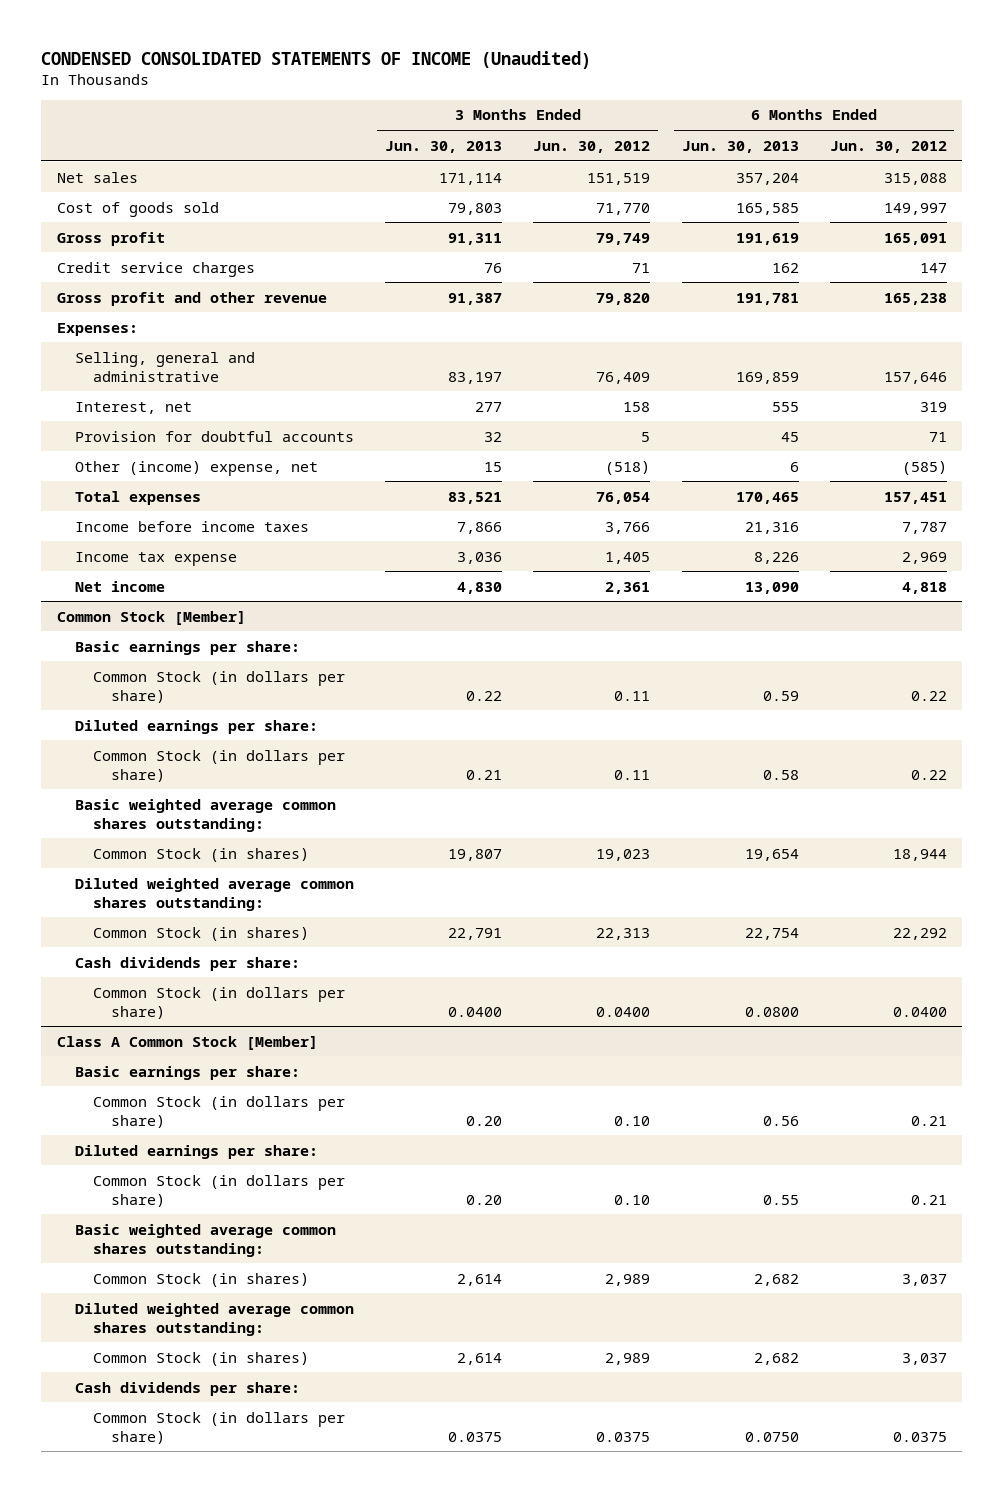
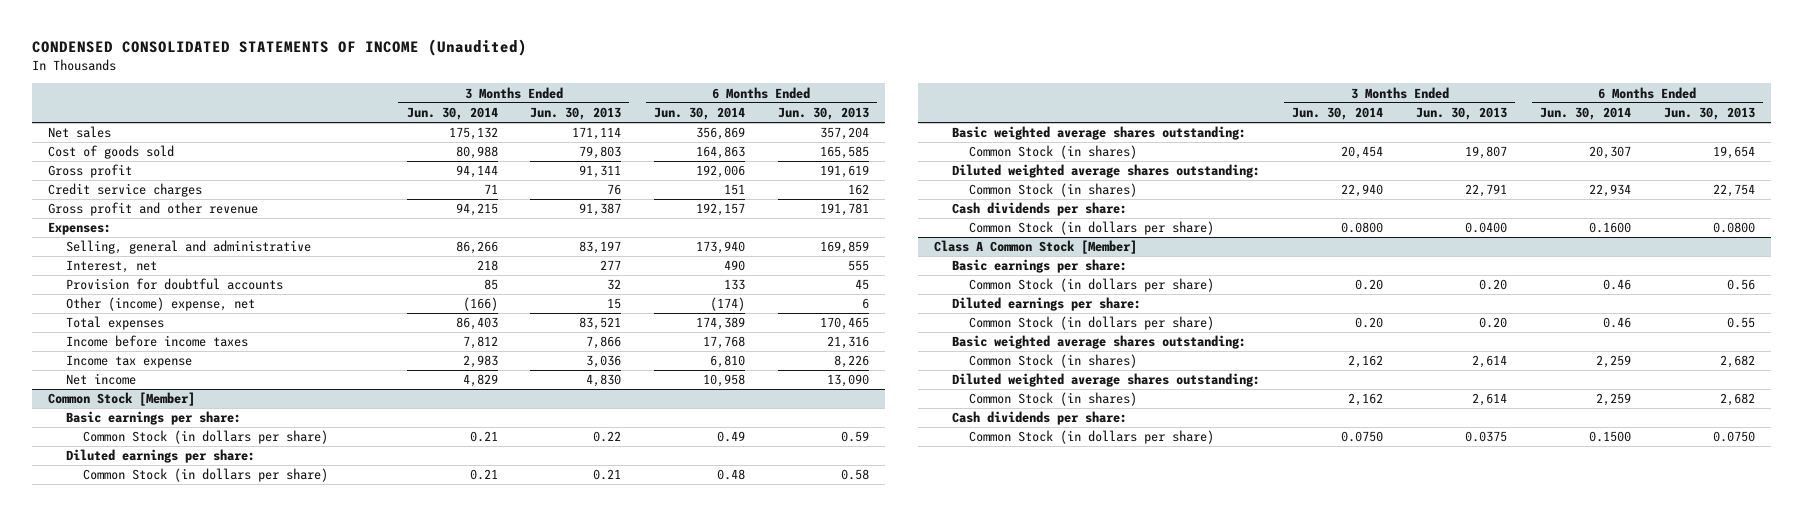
- | 3 Months Ended Jun. 30, 2013 | 3 Months Ended Jun. 30, 2012 | 6 Months Ended Jun. 30, 2013 | 6 Months Ended Jun. 30, 2012
+ | 3 Months Ended Jun. 30, 2014 | 3 Months Ended Jun. 30, 2013 | 6 Months Ended Jun. 30, 2014 | 6 Months Ended Jun. 30, 2013
@ Common Stock [Member]
- Basic weighted average common shares outstanding:
+ Basic weighted average shares outstanding:
- Diluted weighted average common shares outstanding:
+ Diluted weighted average shares outstanding:
@ Class A Common Stock [Member]
- Basic weighted average common shares outstanding:
+ Basic weighted average shares outstanding:
- Diluted weighted average common shares outstanding:
+ Diluted weighted average shares outstanding:

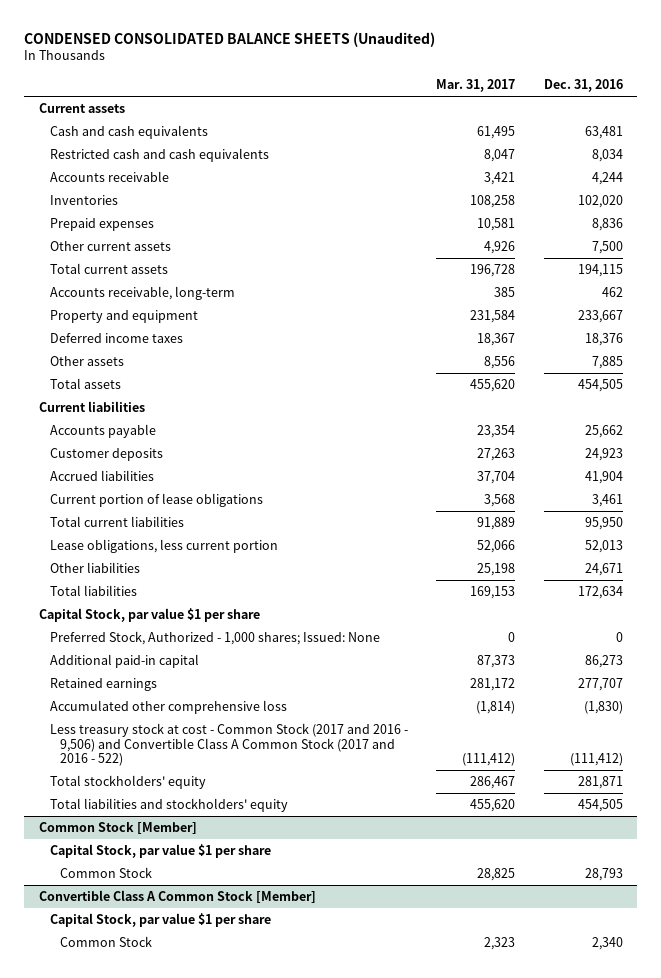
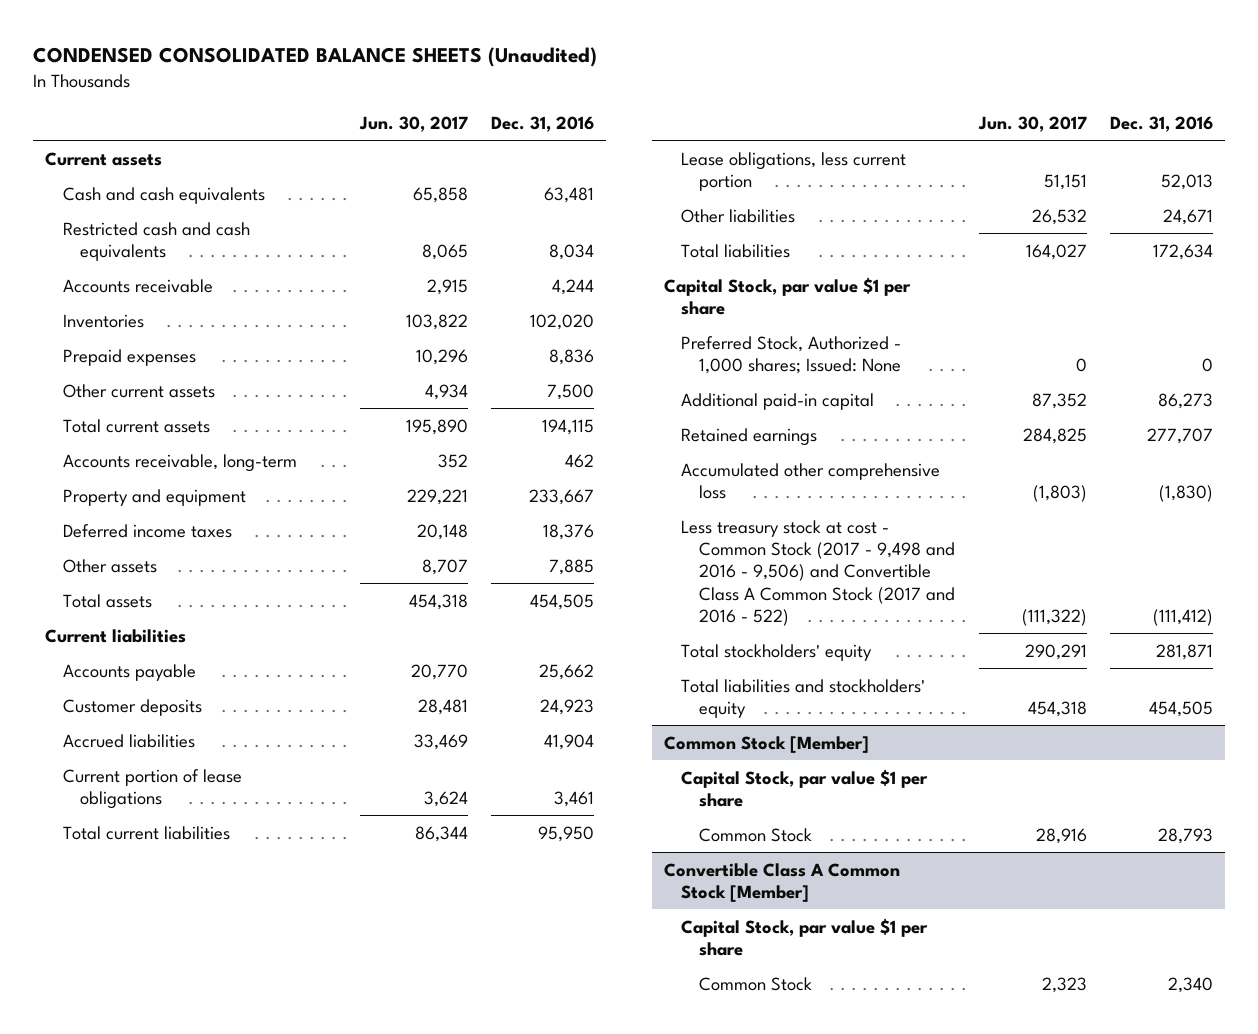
- | Mar. 31, 2017 | Dec. 31, 2016
+ | Jun. 30, 2017 | Dec. 31, 2016
- Less treasury stock at cost - Common Stock (2017 and 2016 - 9,506) and Convertible Class A Common Stock (2017 and 2016 - 522) | (111,412) | (111,412)
+ Less treasury stock at cost - Common Stock (2017 - 9,498 and 2016 - 9,506) and Convertible Class A Common Stock (2017 and 2016 - 522) | (111,322) | (111,412)

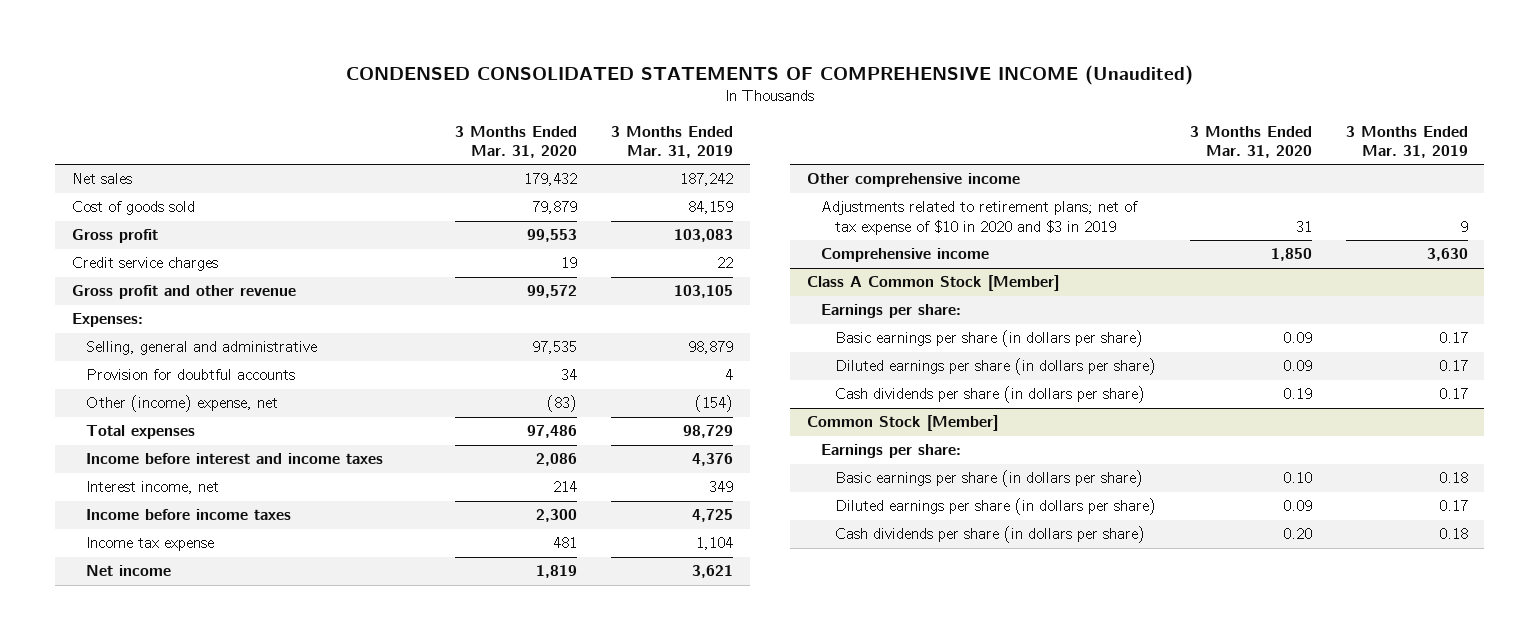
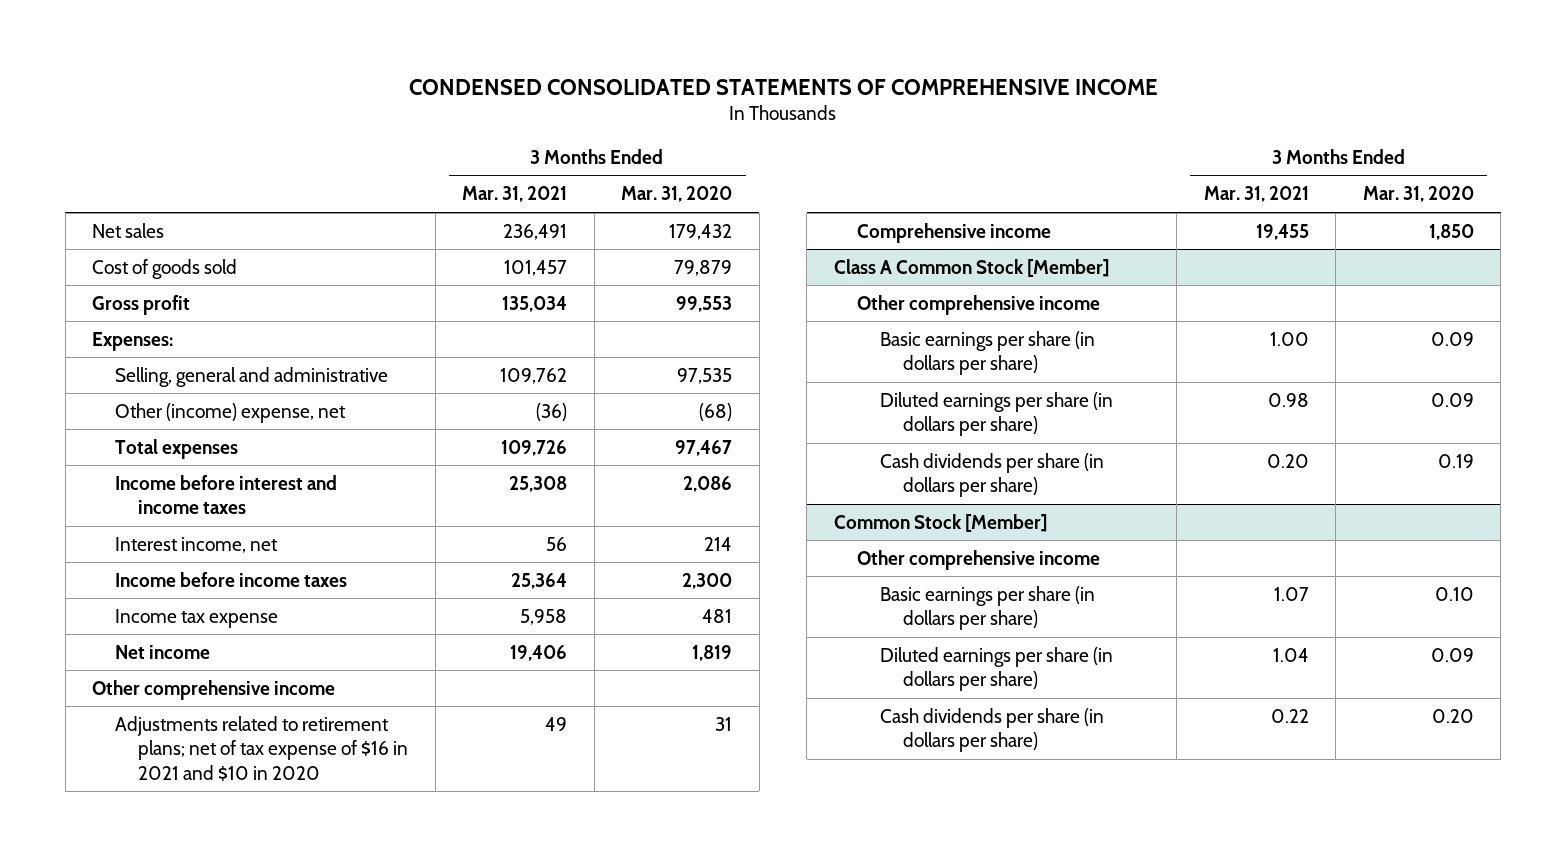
- CONDENSED CONSOLIDATED STATEMENTS OF COMPREHENSIVE INCOME (Unaudited)
+ CONDENSED CONSOLIDATED STATEMENTS OF COMPREHENSIVE INCOME
- | 3 Months Ended Mar. 31, 2020 | 3 Months Ended Mar. 31, 2019
+ | 3 Months Ended Mar. 31, 2021 | 3 Months Ended Mar. 31, 2020
- Credit service charges | 19 | 22
- Gross profit and other revenue | 99,572 | 103,105
- Provision for doubtful accounts | 34 | 4
- Other (income) expense, net | (83) | (154)
- Total expenses | 97,486 | 98,729
+ Other (income) expense, net | (36) | (68)
+ Total expenses | 109,726 | 97,467
- Adjustments related to retirement plans; net of tax expense of $10 in 2020 and $3 in 2019 | 31 | 9
+ Adjustments related to retirement plans; net of tax expense of $16 in 2021 and $10 in 2020 | 49 | 31
@ Class A Common Stock [Member]
- Earnings per share:
+ Other comprehensive income
@ Common Stock [Member]
- Earnings per share:
+ Other comprehensive income

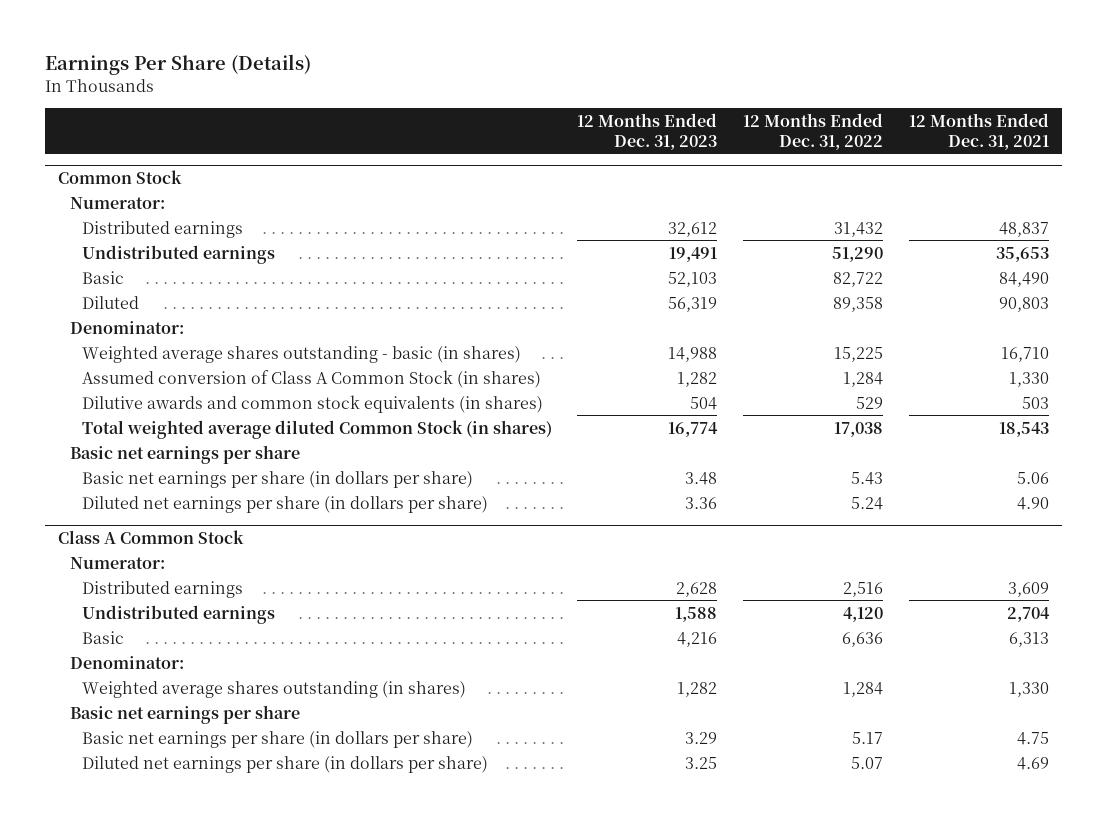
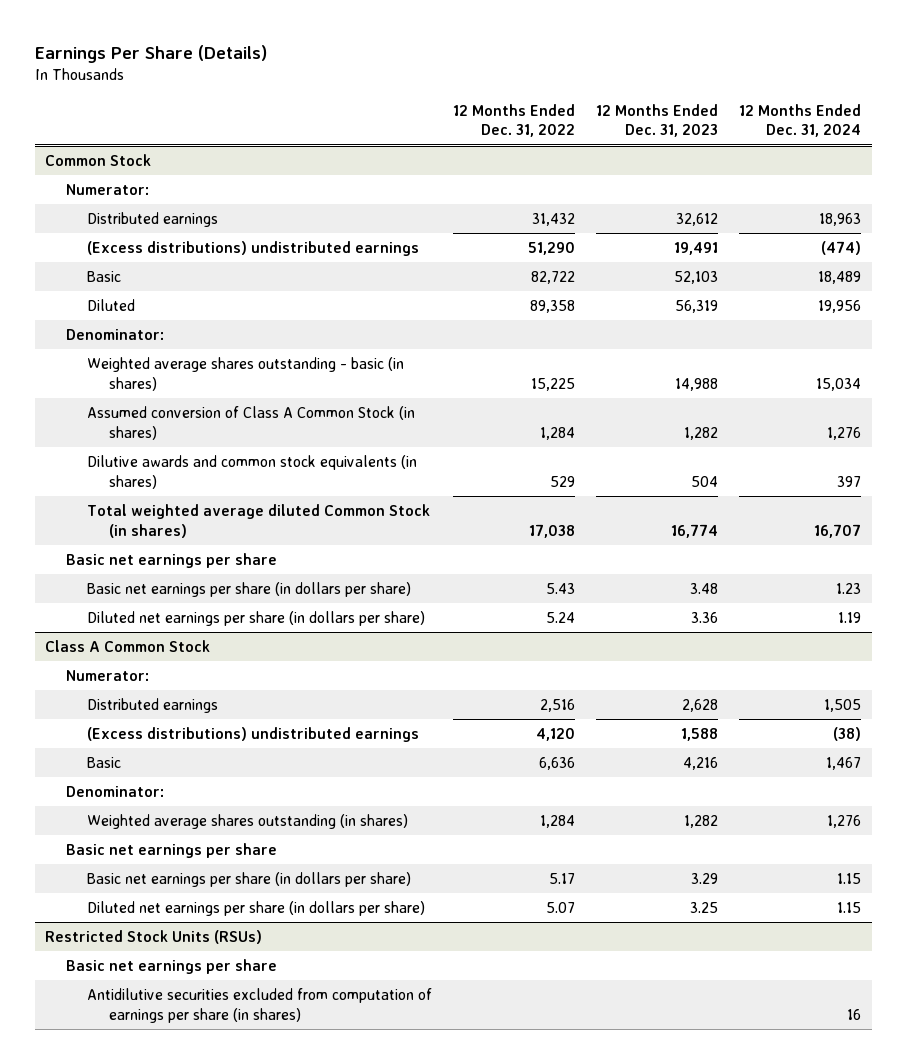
- | 12 Months Ended Dec. 31, 2023 | 12 Months Ended Dec. 31, 2022 | 12 Months Ended Dec. 31, 2021
+ | 12 Months Ended Dec. 31, 2022 | 12 Months Ended Dec. 31, 2023 | 12 Months Ended Dec. 31, 2024
@ Common Stock
- Undistributed earnings | 19,491 | 51,290 | 35,653
+ (Excess distributions) undistributed earnings | 51,290 | 19,491 | (474)
@ Class A Common Stock
- Undistributed earnings | 1,588 | 4,120 | 2,704
+ (Excess distributions) undistributed earnings | 4,120 | 1,588 | (38)
+ Restricted Stock Units (RSUs)
+ Basic net earnings per share
+ Antidilutive securities excluded from computation of earnings per share (in shares) | | | 16

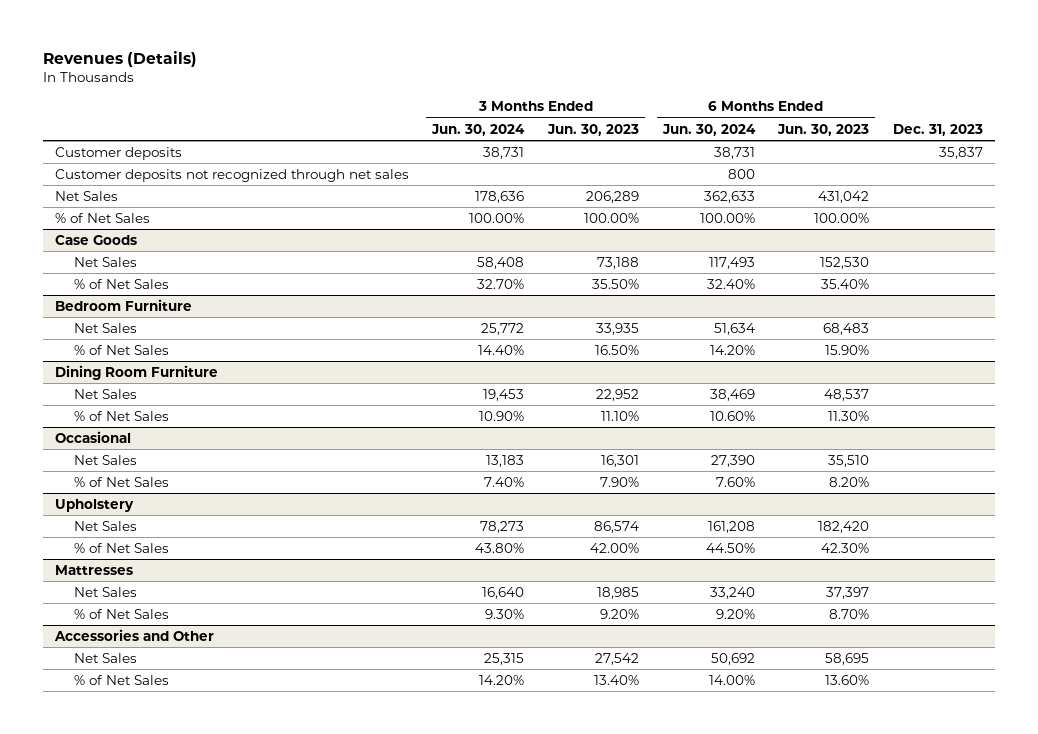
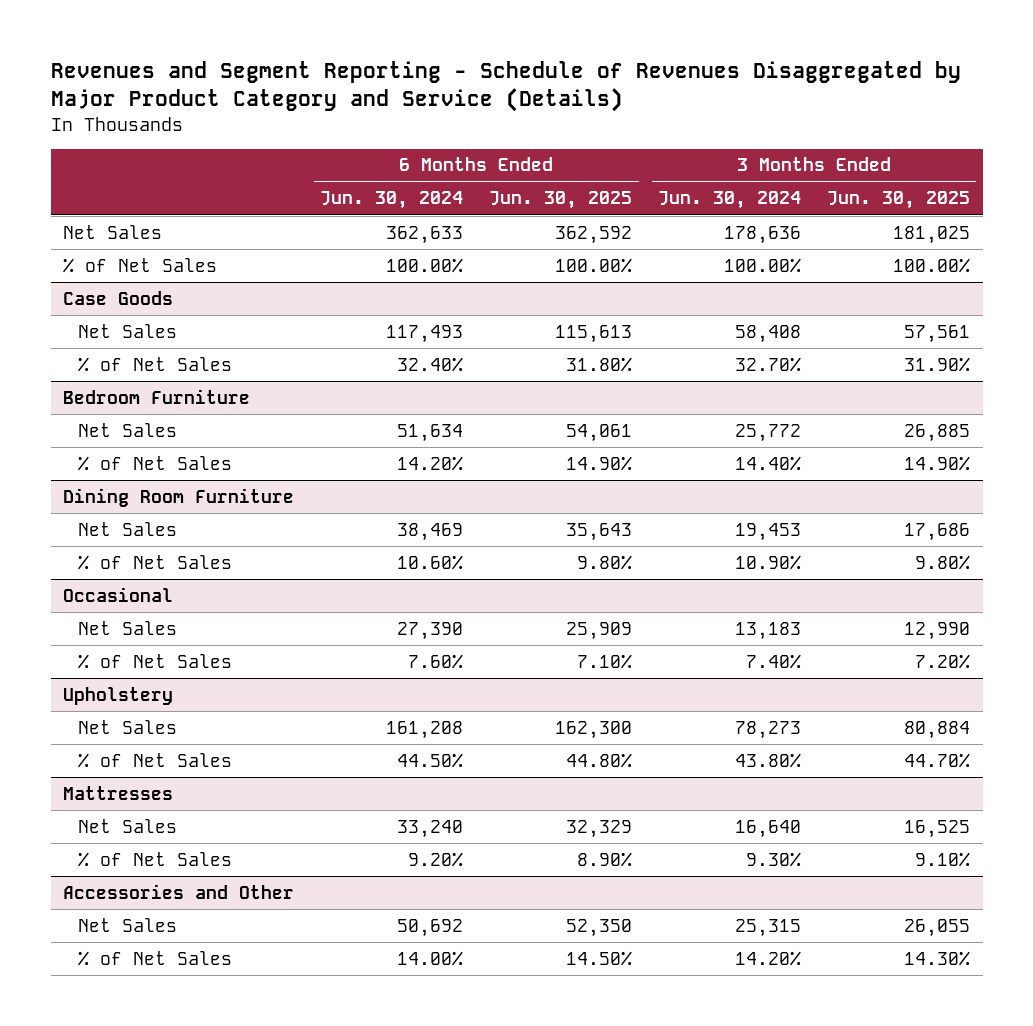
- Revenues (Details)
+ Revenues and Segment Reporting - Schedule of Revenues Disaggregated by Major Product Category and Service (Details)
- | 3 Months Ended Jun. 30, 2024 | 3 Months Ended Jun. 30, 2023 | 6 Months Ended Jun. 30, 2024 | 6 Months Ended Jun. 30, 2023 | Dec. 31, 2023
+ | 6 Months Ended Jun. 30, 2024 | 6 Months Ended Jun. 30, 2025 | 3 Months Ended Jun. 30, 2024 | 3 Months Ended Jun. 30, 2025
- Customer deposits | 38,731 | | 38,731 | | 35,837
- Customer deposits not recognized through net sales | | | 800 | |

